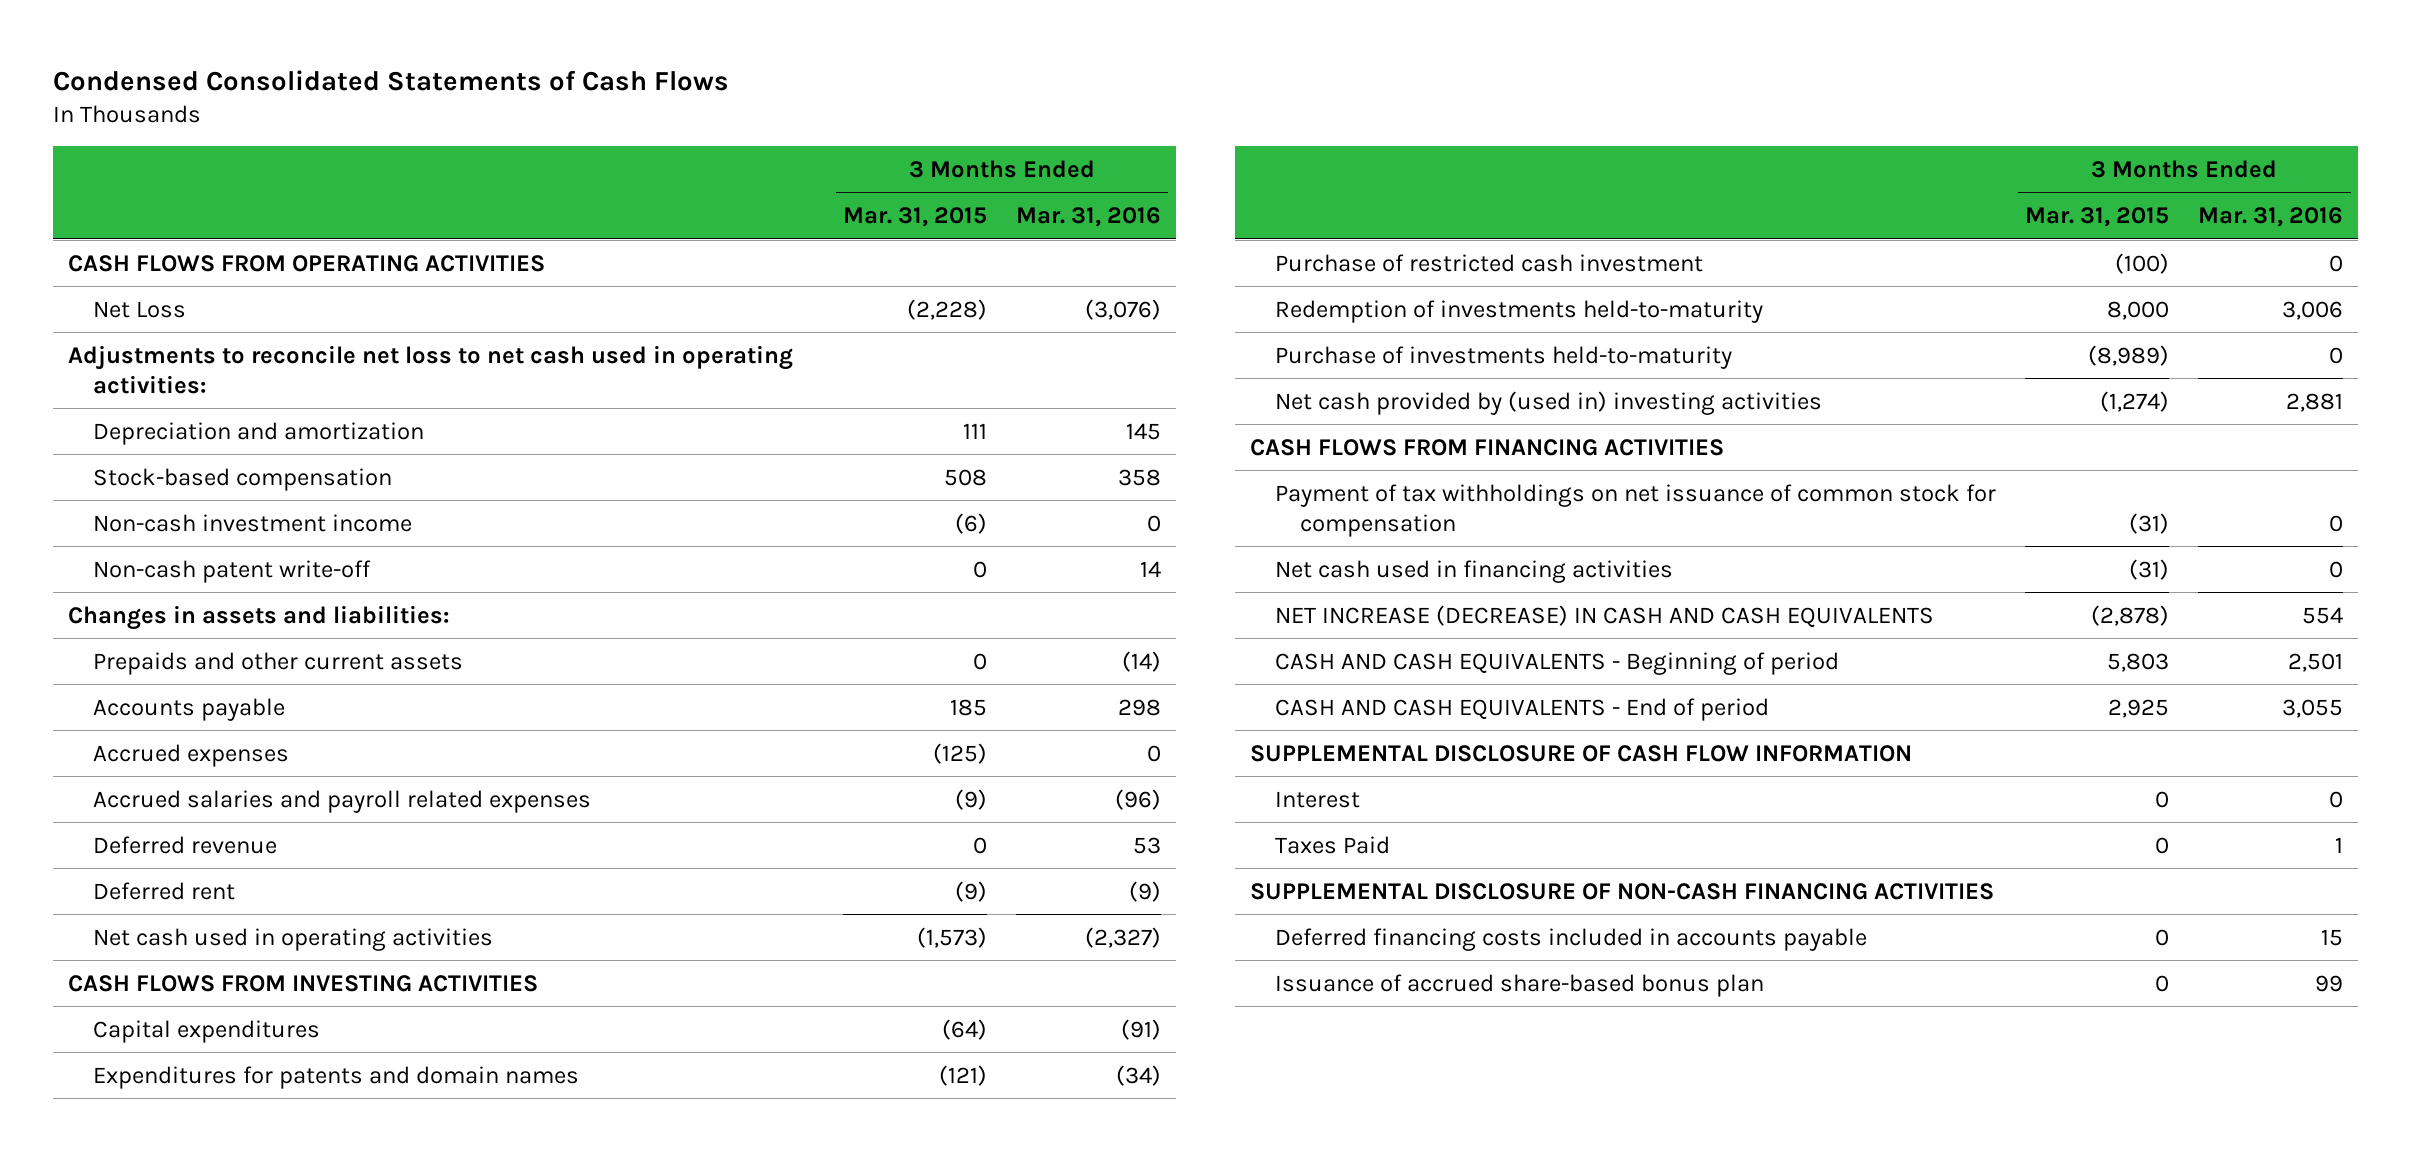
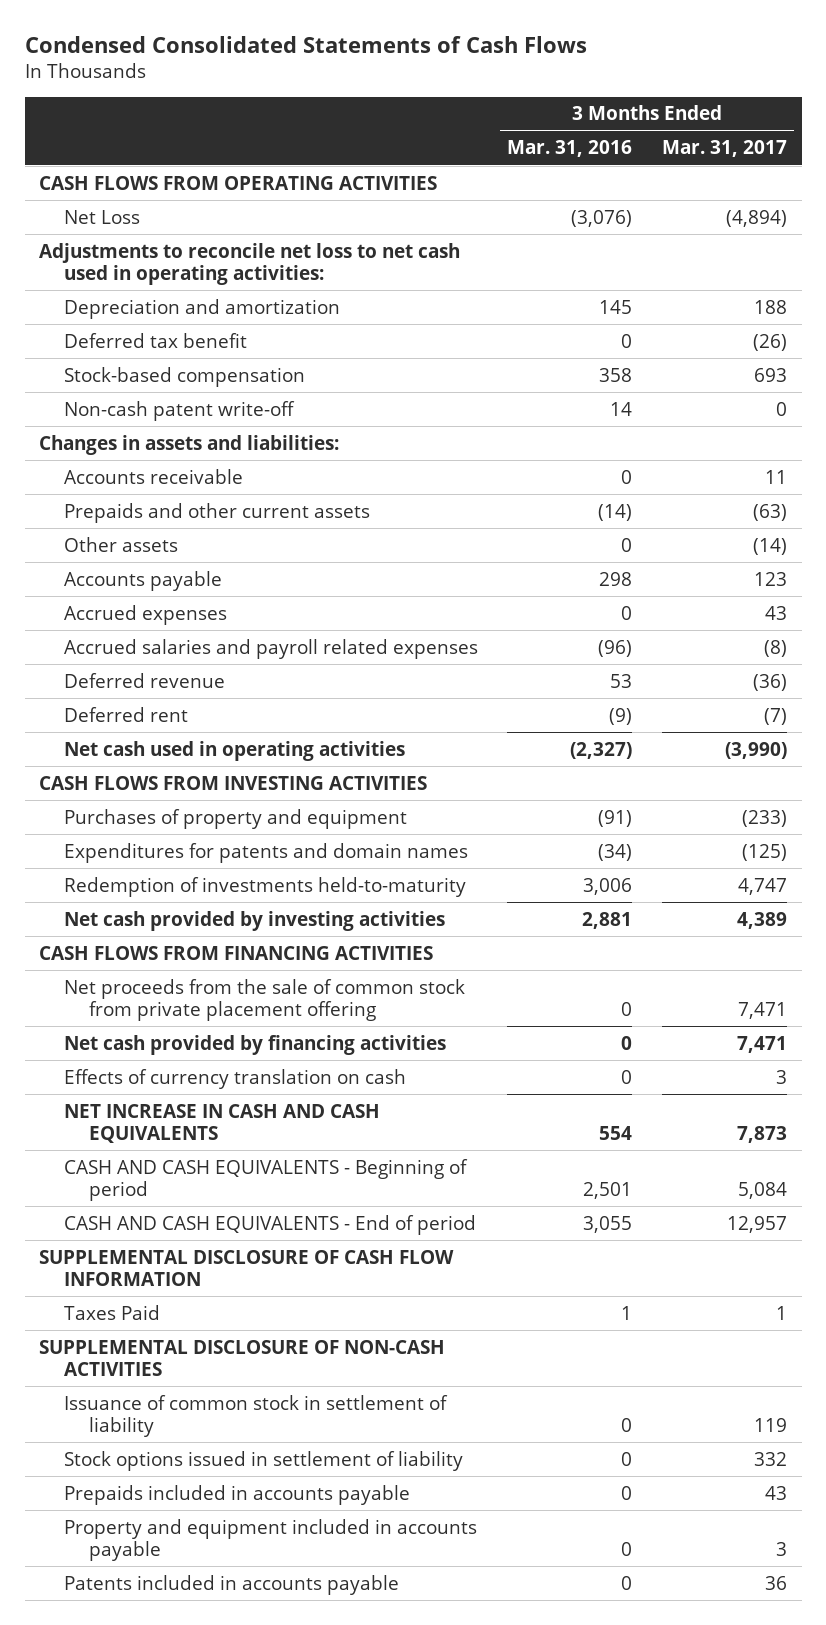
- | 3 Months Ended Mar. 31, 2015 | 3 Months Ended Mar. 31, 2016
+ | 3 Months Ended Mar. 31, 2016 | 3 Months Ended Mar. 31, 2017
+ Deferred tax benefit | 0 | (26)
- Non-cash investment income | (6) | 0
+ Accounts receivable | 0 | 11
+ Other assets | 0 | (14)
- Capital expenditures | (64) | (91)
+ Purchases of property and equipment | (91) | (233)
- Purchase of restricted cash investment | (100) | 0
- Purchase of investments held-to-maturity | (8,989) | 0
- Net cash provided by (used in) investing activities | (1,274) | 2,881
+ Net cash provided by investing activities | 2,881 | 4,389
- Payment of tax withholdings on net issuance of common stock for compensation | (31) | 0
- Net cash used in financing activities | (31) | 0
- NET INCREASE (DECREASE) IN CASH AND CASH EQUIVALENTS | (2,878) | 554
+ Net proceeds from the sale of common stock from private placement offering | 0 | 7,471
+ Net cash provided by financing activities | 0 | 7,471
+ Effects of currency translation on cash | 0 | 3
+ NET INCREASE IN CASH AND CASH EQUIVALENTS | 554 | 7,873
- Interest | 0 | 0
- SUPPLEMENTAL DISCLOSURE OF NON-CASH FINANCING ACTIVITIES
- Deferred financing costs included in accounts payable | 0 | 15
- Issuance of accrued share-based bonus plan | 0 | 99
+ SUPPLEMENTAL DISCLOSURE OF NON-CASH ACTIVITIES
+ Issuance of common stock in settlement of liability | 0 | 119
+ Stock options issued in settlement of liability | 0 | 332
+ Prepaids included in accounts payable | 0 | 43
+ Property and equipment included in accounts payable | 0 | 3
+ Patents included in accounts payable | 0 | 36

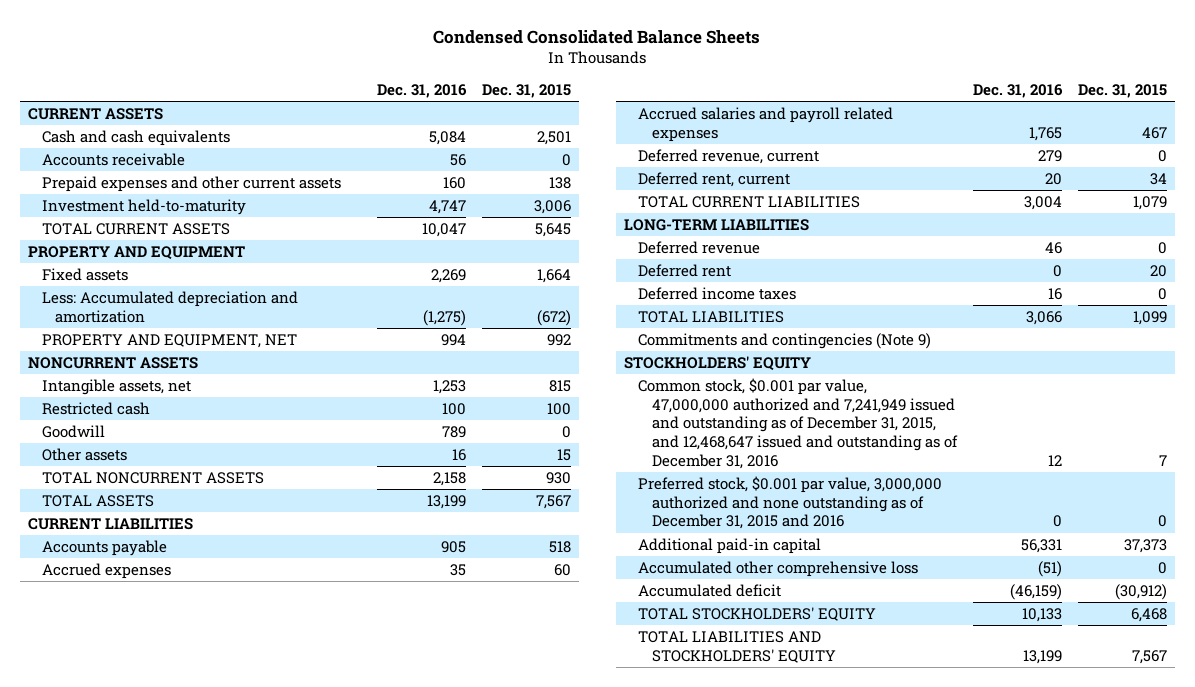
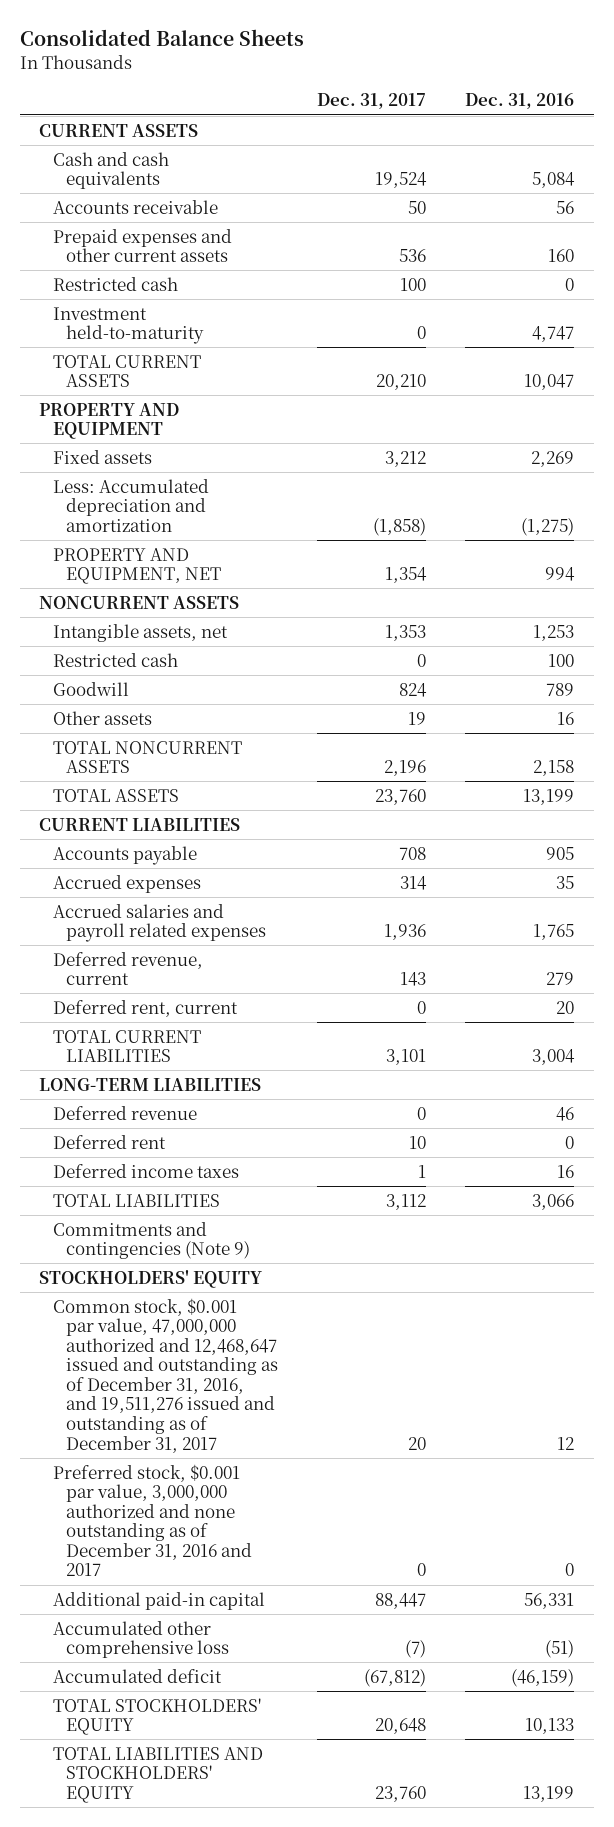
- Condensed Consolidated Balance Sheets
+ Consolidated Balance Sheets
- | Dec. 31, 2016 | Dec. 31, 2015
+ | Dec. 31, 2017 | Dec. 31, 2016
+ Restricted cash | 100 | 0
- Common stock, $0.001 par value, 47,000,000 authorized and 7,241,949 issued and outstanding as of December 31, 2015, and 12,468,647 issued and outstanding as of December 31, 2016 | 12 | 7
- Preferred stock, $0.001 par value, 3,000,000 authorized and none outstanding as of December 31, 2015 and 2016 | 0 | 0
+ Common stock, $0.001 par value, 47,000,000 authorized and 12,468,647 issued and outstanding as of December 31, 2016, and 19,511,276 issued and outstanding as of December 31, 2017 | 20 | 12
+ Preferred stock, $0.001 par value, 3,000,000 authorized and none outstanding as of December 31, 2016 and 2017 | 0 | 0

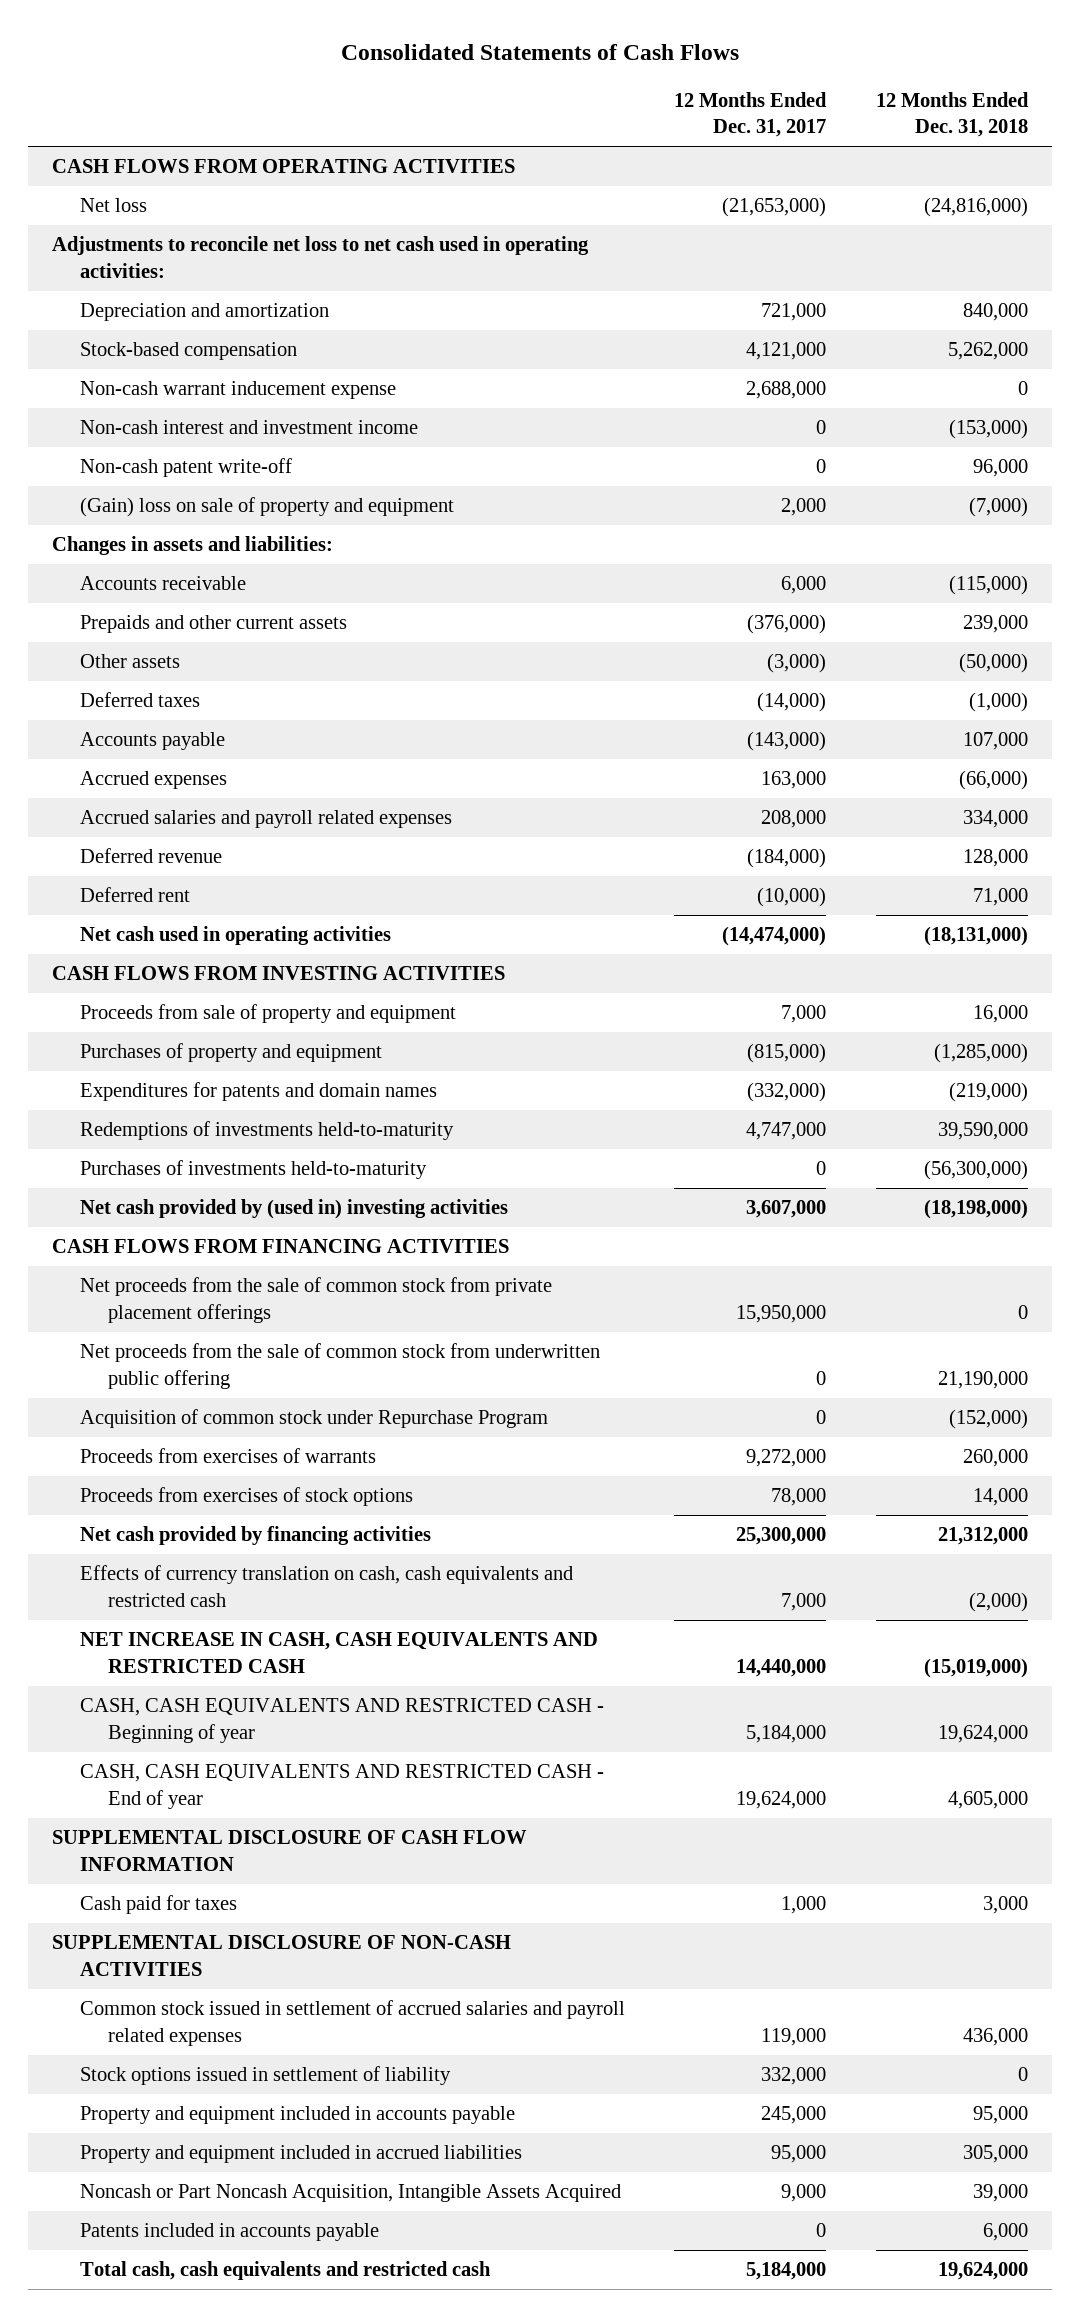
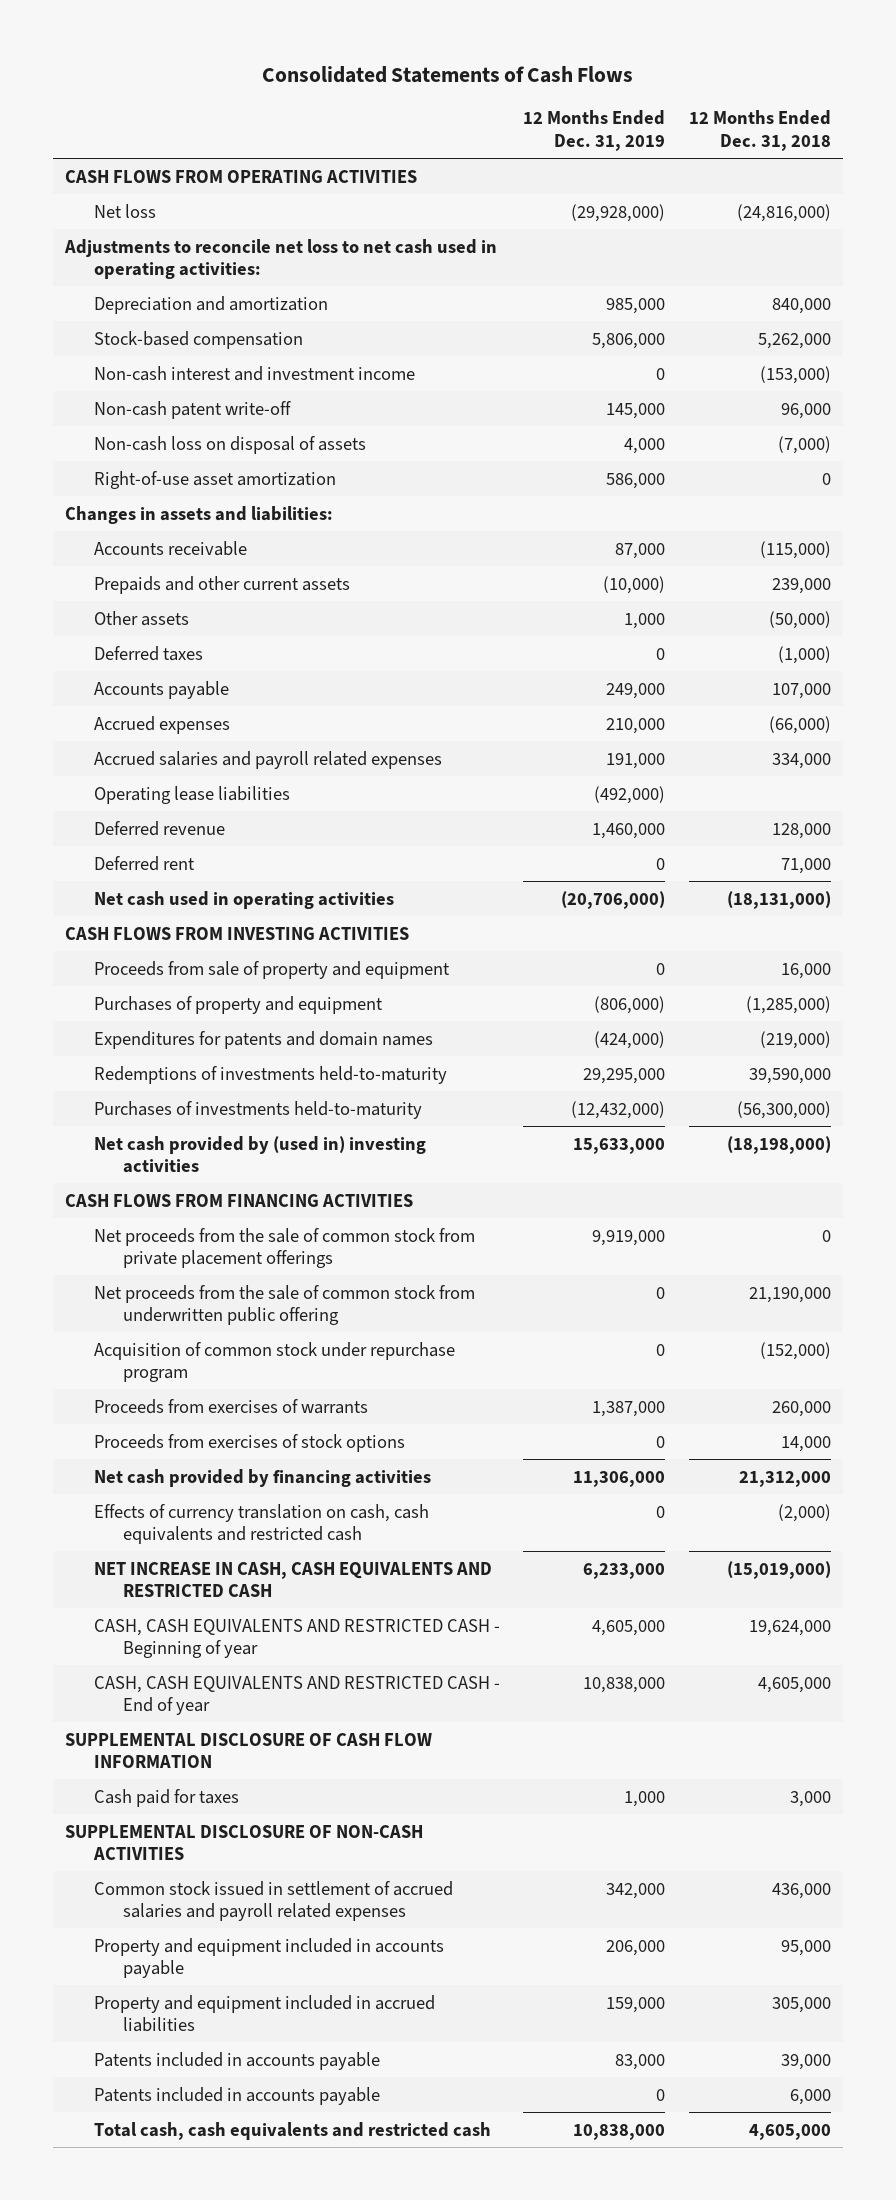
- | 12 Months Ended Dec. 31, 2017 | 12 Months Ended Dec. 31, 2018
+ | 12 Months Ended Dec. 31, 2019 | 12 Months Ended Dec. 31, 2018
- Non-cash warrant inducement expense | 2,688,000 | 0
- (Gain) loss on sale of property and equipment | 2,000 | (7,000)
+ Non-cash loss on disposal of assets | 4,000 | (7,000)
+ Right-of-use asset amortization | 586,000 | 0
+ Operating lease liabilities | (492,000) |
- Acquisition of common stock under Repurchase Program | 0 | (152,000)
+ Acquisition of common stock under repurchase program | 0 | (152,000)
- Stock options issued in settlement of liability | 332,000 | 0
- Noncash or Part Noncash Acquisition, Intangible Assets Acquired | 9,000 | 39,000
+ Patents included in accounts payable | 83,000 | 39,000
- Total cash, cash equivalents and restricted cash | 5,184,000 | 19,624,000
+ Total cash, cash equivalents and restricted cash | 10,838,000 | 4,605,000

